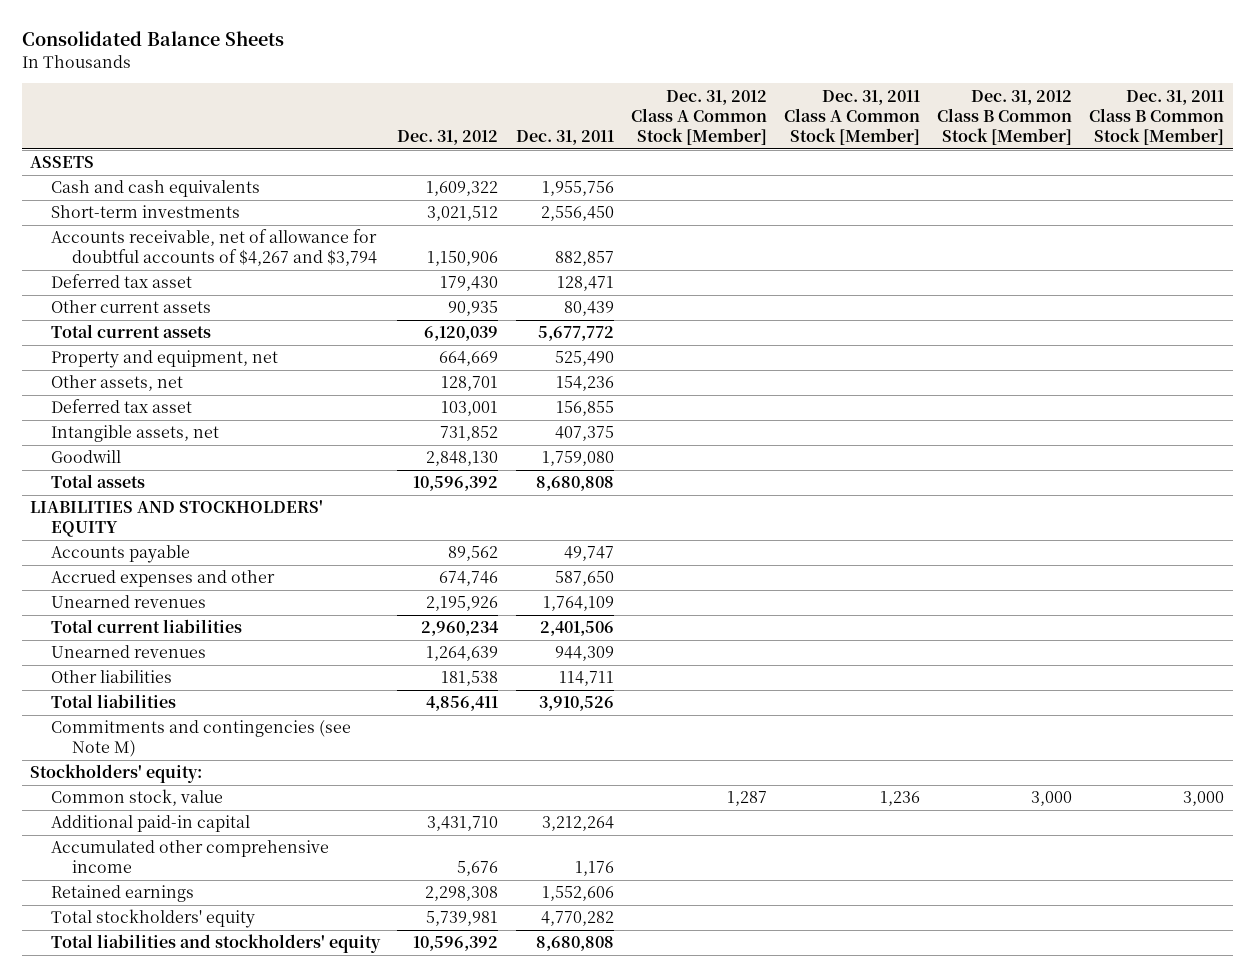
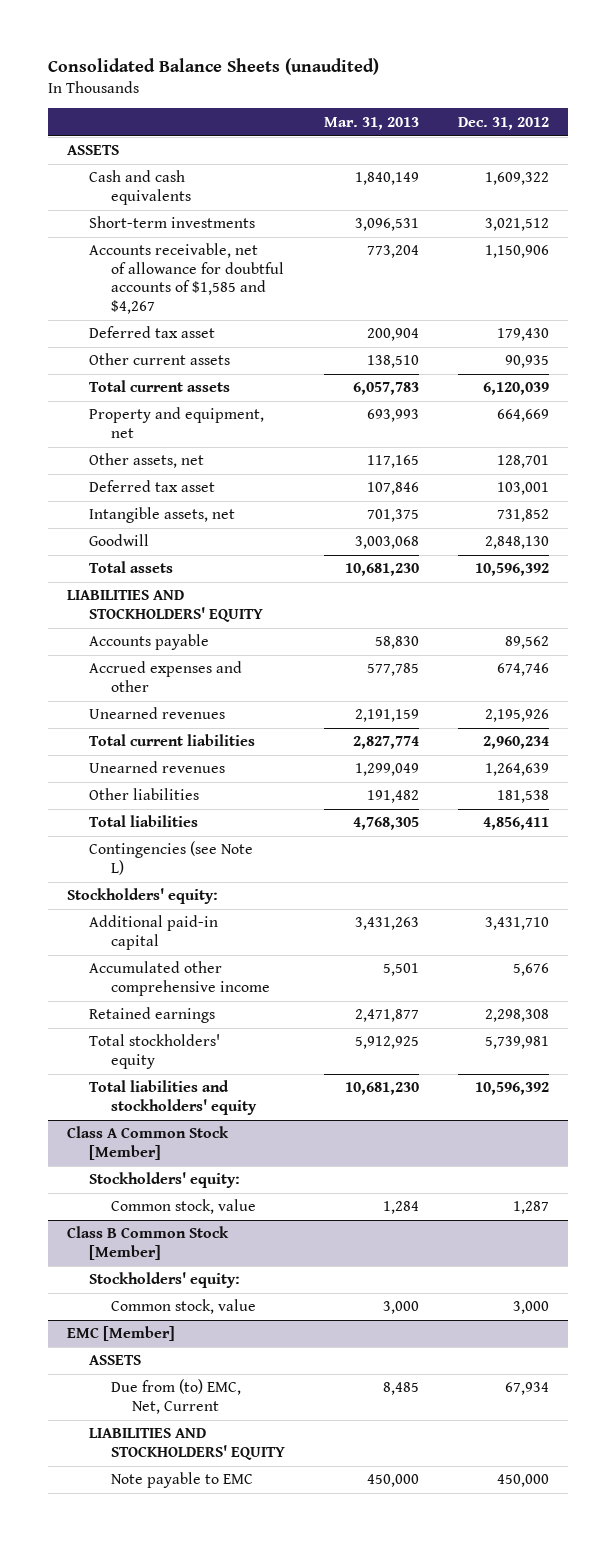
- Consolidated Balance Sheets
+ Consolidated Balance Sheets (unaudited)
- | Dec. 31, 2012 | Dec. 31, 2011 | Dec. 31, 2012 Class A Common Stock [Member] | Dec. 31, 2011 Class A Common Stock [Member] | Dec. 31, 2012 Class B Common Stock [Member] | Dec. 31, 2011 Class B Common Stock [Member]
+ | Mar. 31, 2013 | Dec. 31, 2012
- Accounts receivable, net of allowance for doubtful accounts of $4,267 and $3,794 | 1,150,906 | 882,857 | | | |
+ Accounts receivable, net of allowance for doubtful accounts of $1,585 and $4,267 | 773,204 | 1,150,906
- Commitments and contingencies (see Note M)
+ Contingencies (see Note L)
- Common stock, value | | | 1,287 | 1,236 | 3,000 | 3,000
+ Class A Common Stock [Member]
+ Stockholders' equity:
+ Common stock, value | 1,284 | 1,287
+ Class B Common Stock [Member]
+ Stockholders' equity:
+ Common stock, value | 3,000 | 3,000
+ EMC [Member]
+ ASSETS
+ Due from (to) EMC, Net, Current | 8,485 | 67,934
+ LIABILITIES AND STOCKHOLDERS' EQUITY
+ Note payable to EMC | 450,000 | 450,000

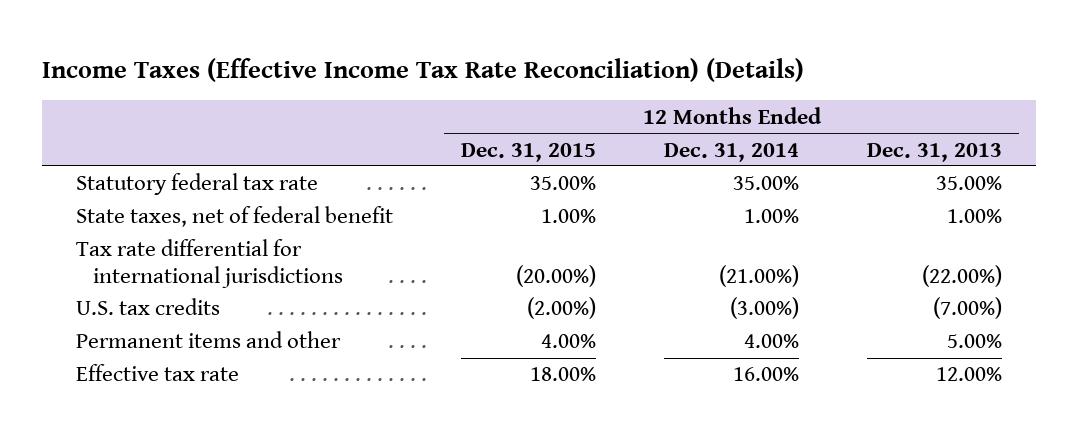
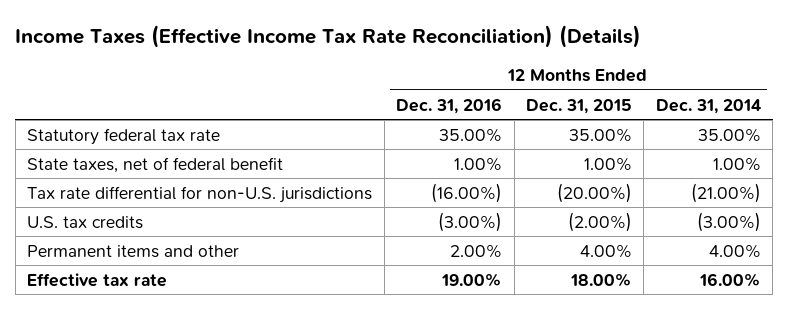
- | 12 Months Ended Dec. 31, 2015 | 12 Months Ended Dec. 31, 2014 | 12 Months Ended Dec. 31, 2013
+ | 12 Months Ended Dec. 31, 2016 | 12 Months Ended Dec. 31, 2015 | 12 Months Ended Dec. 31, 2014
- Tax rate differential for international jurisdictions | (20.00%) | (21.00%) | (22.00%)
+ Tax rate differential for non-U.S. jurisdictions | (16.00%) | (20.00%) | (21.00%)

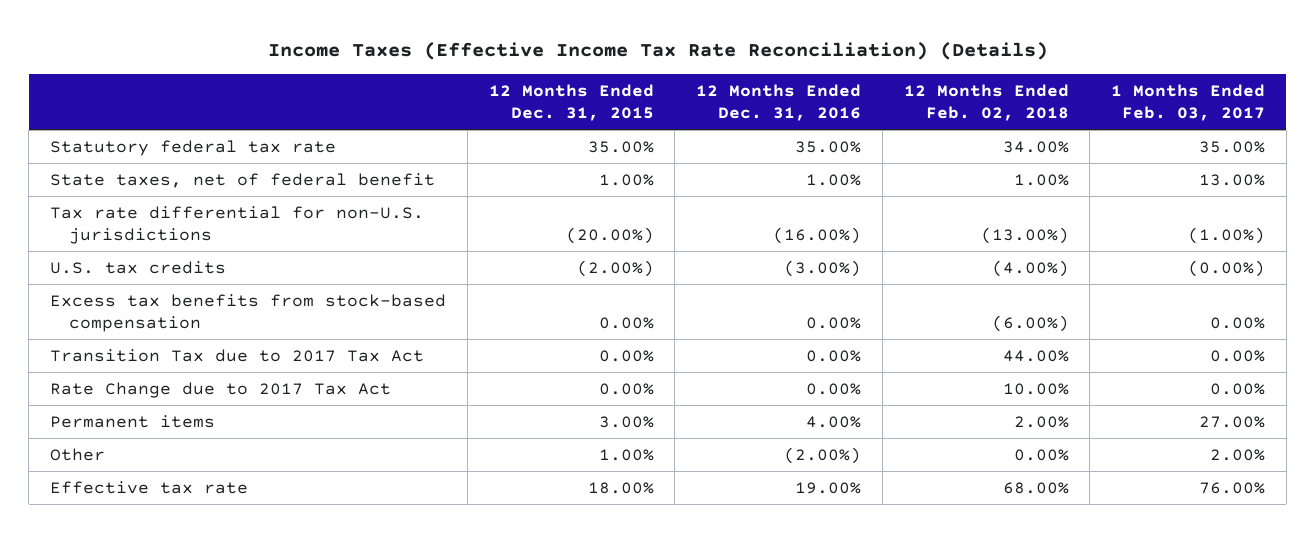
- | 12 Months Ended Dec. 31, 2016 | 12 Months Ended Dec. 31, 2015 | 12 Months Ended Dec. 31, 2014
+ | 12 Months Ended Dec. 31, 2015 | 12 Months Ended Dec. 31, 2016 | 12 Months Ended Feb. 02, 2018 | 1 Months Ended Feb. 03, 2017
- Permanent items and other | 2.00% | 4.00% | 4.00%
+ Excess tax benefits from stock-based compensation | 0.00% | 0.00% | (6.00%) | 0.00%
+ Transition Tax due to 2017 Tax Act | 0.00% | 0.00% | 44.00% | 0.00%
+ Rate Change due to 2017 Tax Act | 0.00% | 0.00% | 10.00% | 0.00%
+ Permanent items | 3.00% | 4.00% | 2.00% | 27.00%
+ Other | 1.00% | (2.00%) | 0.00% | 2.00%

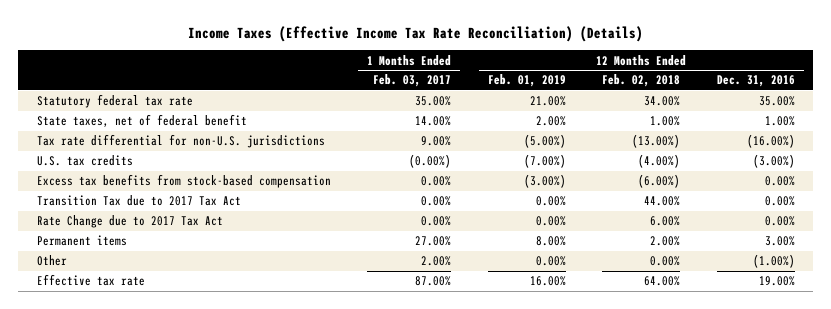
- | 12 Months Ended Dec. 31, 2015 | 12 Months Ended Dec. 31, 2016 | 12 Months Ended Feb. 02, 2018 | 1 Months Ended Feb. 03, 2017
+ | 1 Months Ended Feb. 03, 2017 | 12 Months Ended Feb. 01, 2019 | 12 Months Ended Feb. 02, 2018 | 12 Months Ended Dec. 31, 2016
- State taxes, net of federal benefit | 1.00% | 1.00% | 1.00% | 13.00%
- Tax rate differential for non-U.S. jurisdictions | (20.00%) | (16.00%) | (13.00%) | (1.00%)
+ State taxes, net of federal benefit | 14.00% | 2.00% | 1.00% | 1.00%
+ Tax rate differential for non-U.S. jurisdictions | 9.00% | (5.00%) | (13.00%) | (16.00%)
- Rate Change due to 2017 Tax Act | 0.00% | 0.00% | 10.00% | 0.00%
- Permanent items | 3.00% | 4.00% | 2.00% | 27.00%
- Other | 1.00% | (2.00%) | 0.00% | 2.00%
- Effective tax rate | 18.00% | 19.00% | 68.00% | 76.00%
+ Rate Change due to 2017 Tax Act | 0.00% | 0.00% | 6.00% | 0.00%
+ Permanent items | 27.00% | 8.00% | 2.00% | 3.00%
+ Other | 2.00% | 0.00% | 0.00% | (1.00%)
+ Effective tax rate | 87.00% | 16.00% | 64.00% | 19.00%

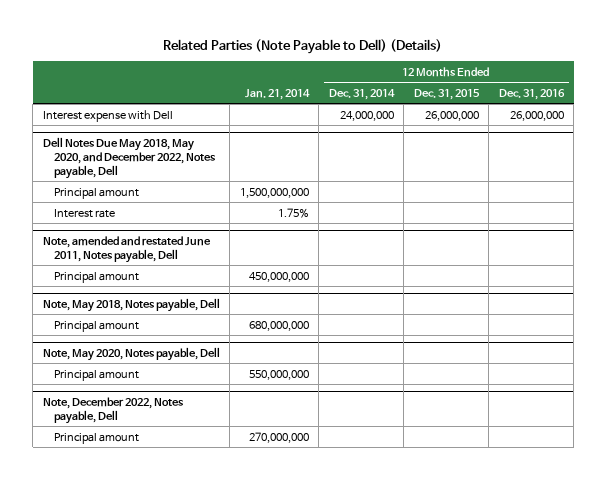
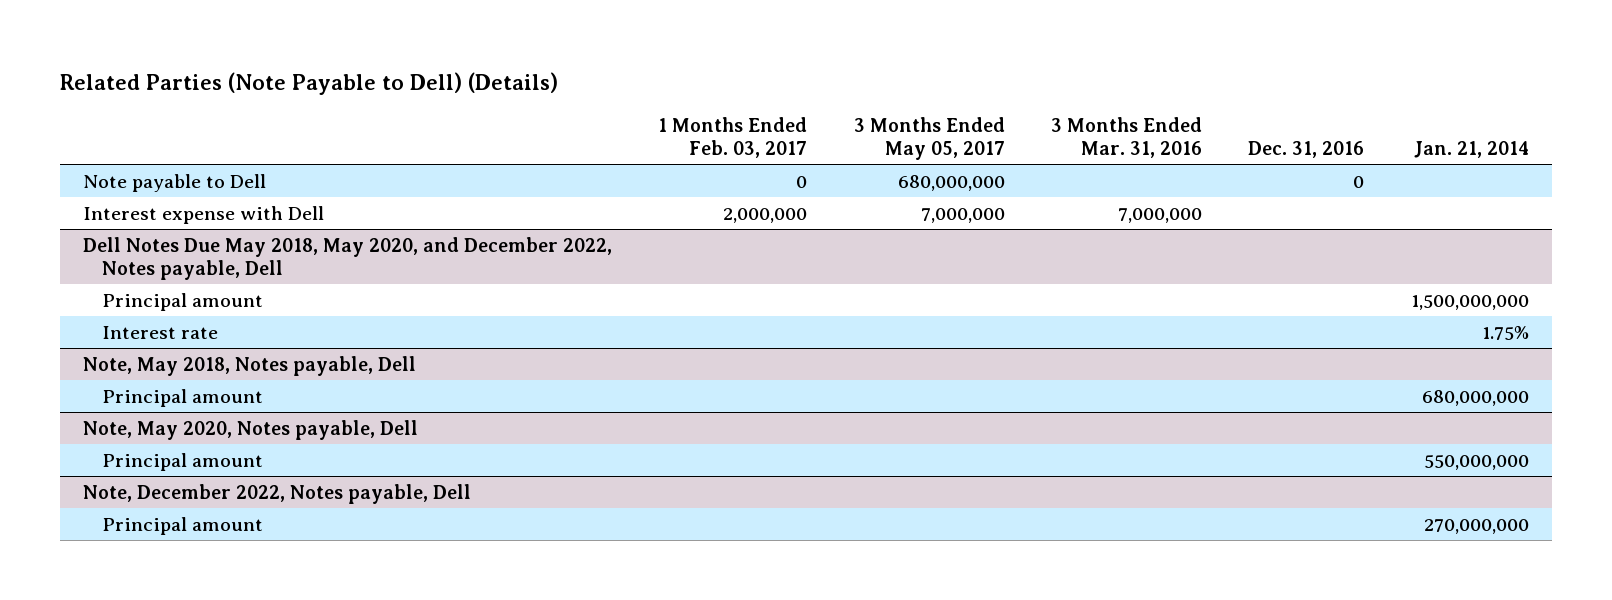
- | Jan. 21, 2014 | 12 Months Ended Dec. 31, 2014 | 12 Months Ended Dec. 31, 2015 | 12 Months Ended Dec. 31, 2016
+ | 1 Months Ended Feb. 03, 2017 | 3 Months Ended May 05, 2017 | 3 Months Ended Mar. 31, 2016 | Dec. 31, 2016 | Jan. 21, 2014
+ Note payable to Dell | 0 | 680,000,000 | | 0 |
- Note, amended and restated June 2011, Notes payable, Dell
- Principal amount | 450,000,000 | | |

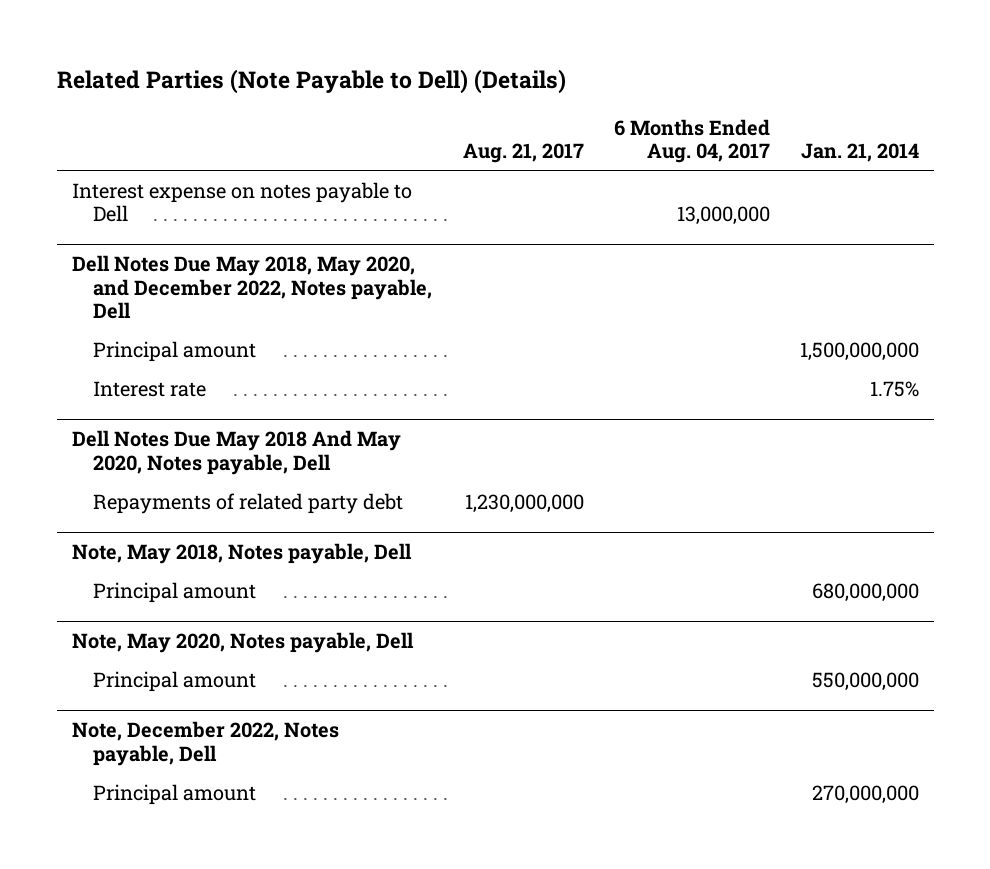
- | 1 Months Ended Feb. 03, 2017 | 3 Months Ended May 05, 2017 | 3 Months Ended Mar. 31, 2016 | Dec. 31, 2016 | Jan. 21, 2014
+ | Aug. 21, 2017 | 6 Months Ended Aug. 04, 2017 | Jan. 21, 2014
- Note payable to Dell | 0 | 680,000,000 | | 0 |
- Interest expense with Dell | 2,000,000 | 7,000,000 | 7,000,000 | |
+ Interest expense on notes payable to Dell | | 13,000,000 |
+ Dell Notes Due May 2018 And May 2020, Notes payable, Dell
+ Repayments of related party debt | 1,230,000,000 | |

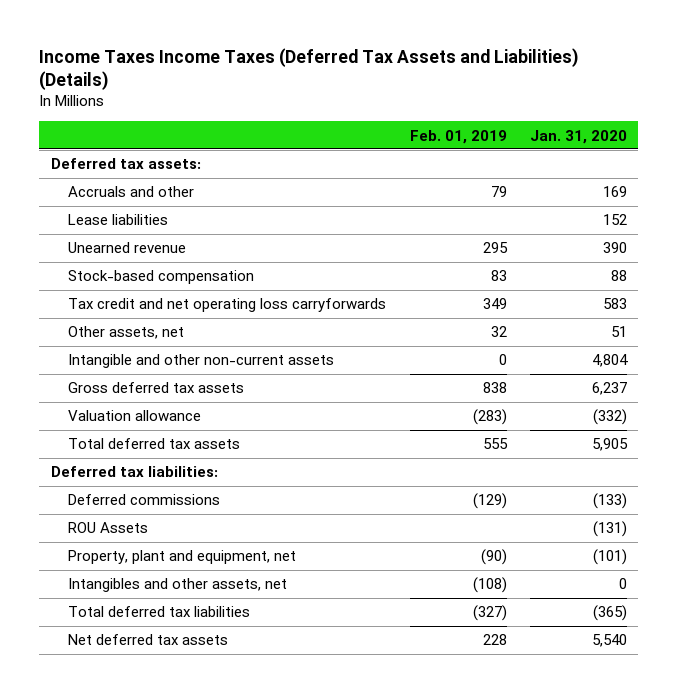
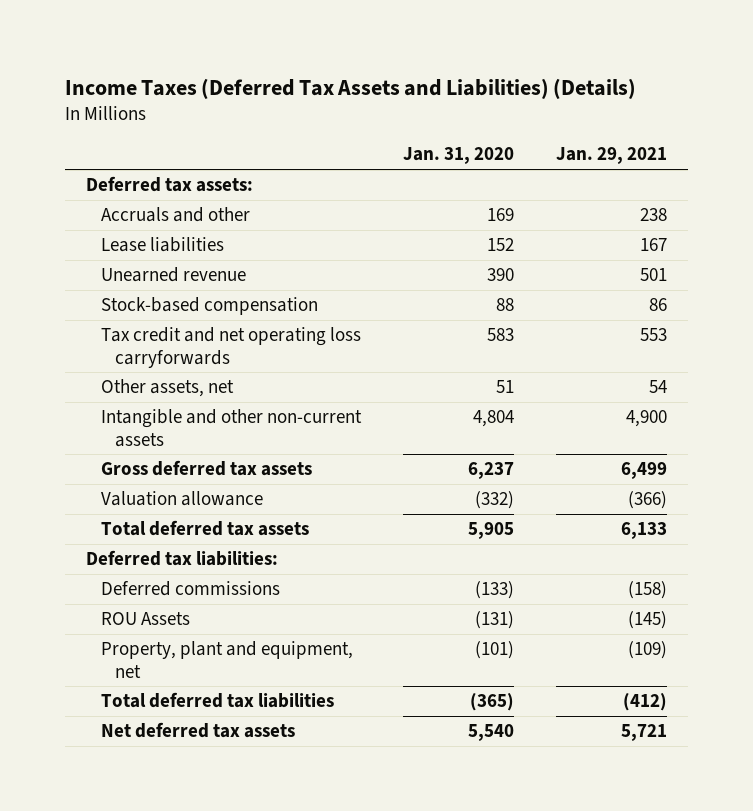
- Income Taxes Income Taxes (Deferred Tax Assets and Liabilities) (Details)
+ Income Taxes (Deferred Tax Assets and Liabilities) (Details)
- | Feb. 01, 2019 | Jan. 31, 2020
+ | Jan. 31, 2020 | Jan. 29, 2021
- Intangibles and other assets, net | (108) | 0

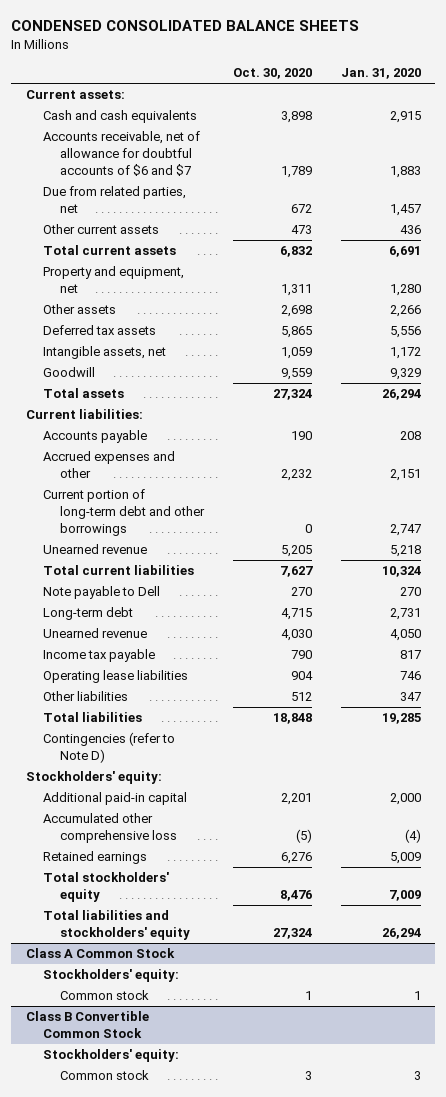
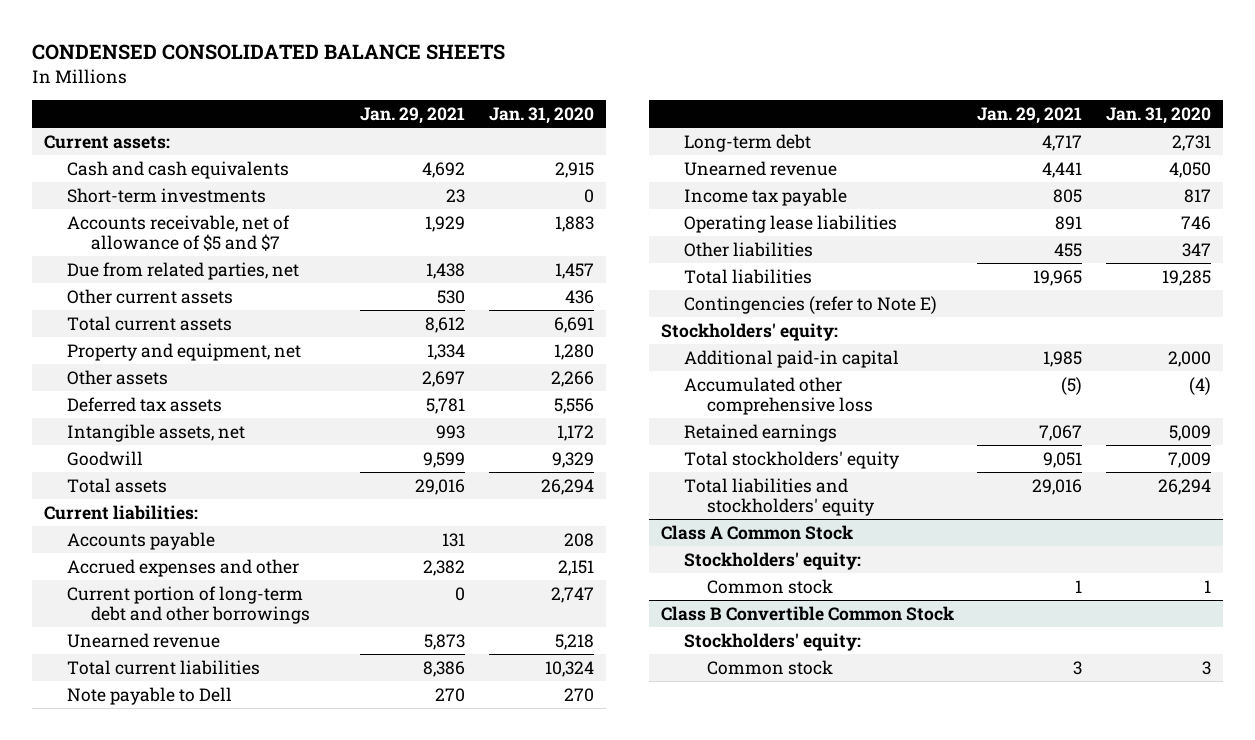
- | Oct. 30, 2020 | Jan. 31, 2020
+ | Jan. 29, 2021 | Jan. 31, 2020
- Accounts receivable, net of allowance for doubtful accounts of $6 and $7 | 1,789 | 1,883
+ Short-term investments | 23 | 0
+ Accounts receivable, net of allowance of $5 and $7 | 1,929 | 1,883
- Contingencies (refer to Note D)
+ Contingencies (refer to Note E)

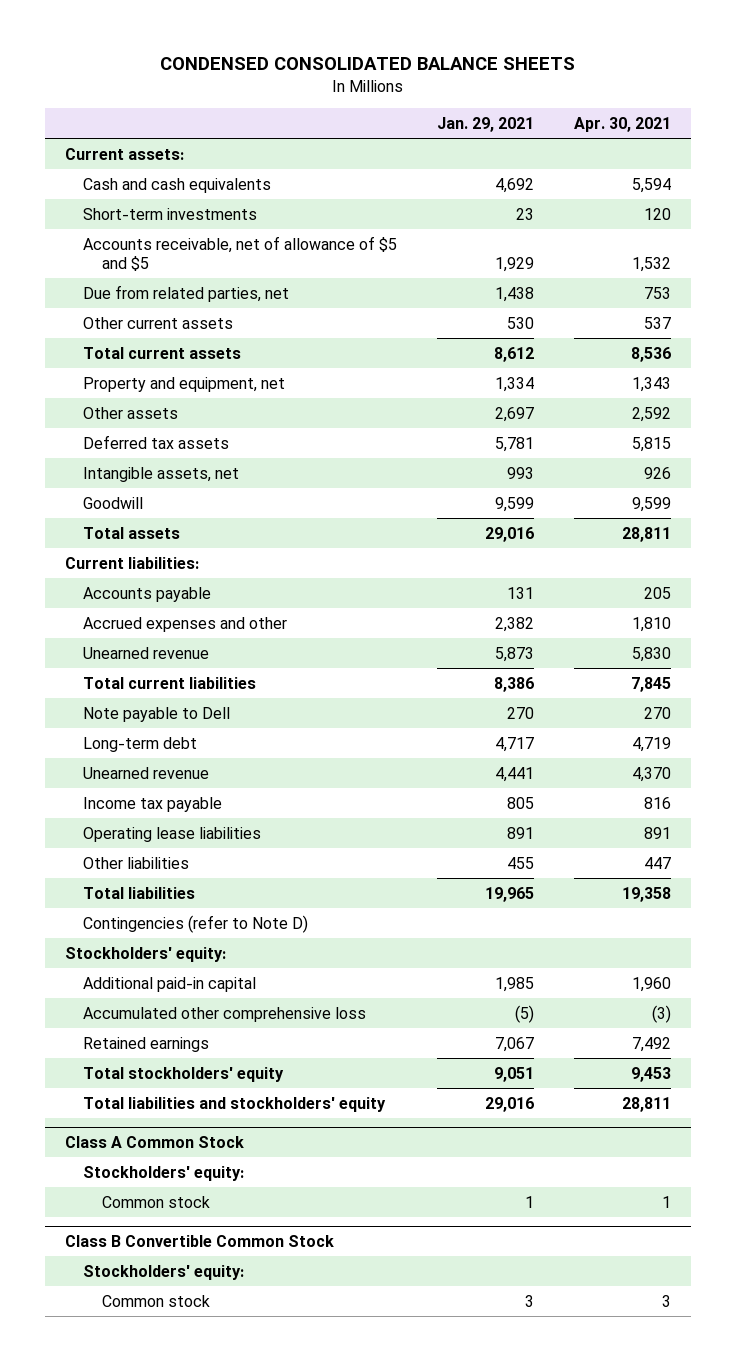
- | Jan. 29, 2021 | Jan. 31, 2020
+ | Jan. 29, 2021 | Apr. 30, 2021
- Accounts receivable, net of allowance of $5 and $7 | 1,929 | 1,883
+ Accounts receivable, net of allowance of $5 and $5 | 1,929 | 1,532
- Current portion of long-term debt and other borrowings | 0 | 2,747
- Contingencies (refer to Note E)
+ Contingencies (refer to Note D)

